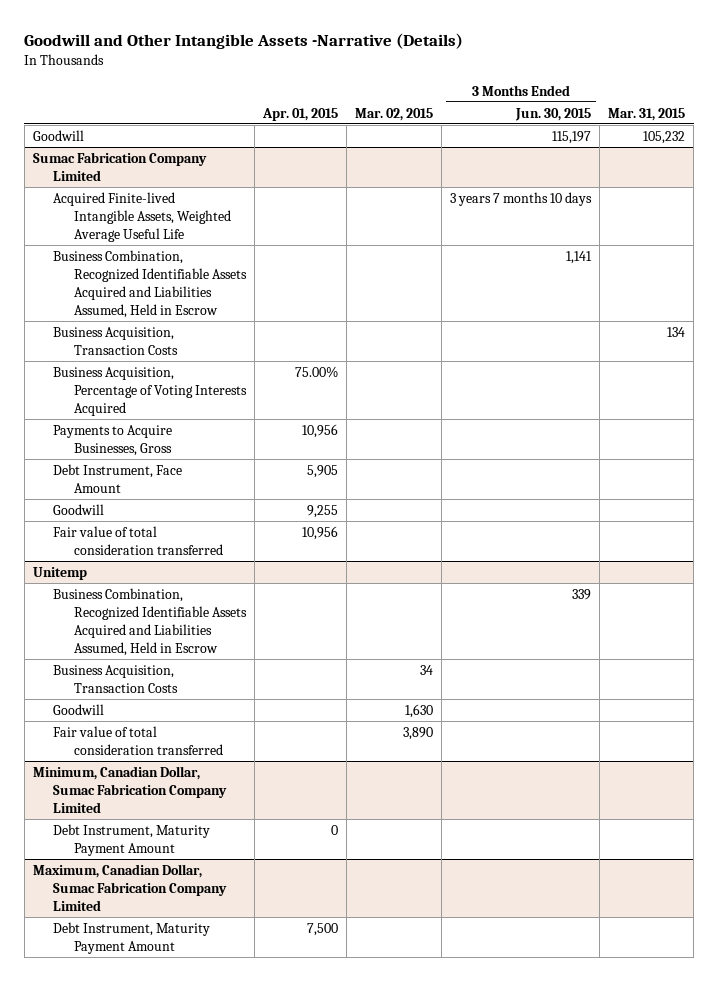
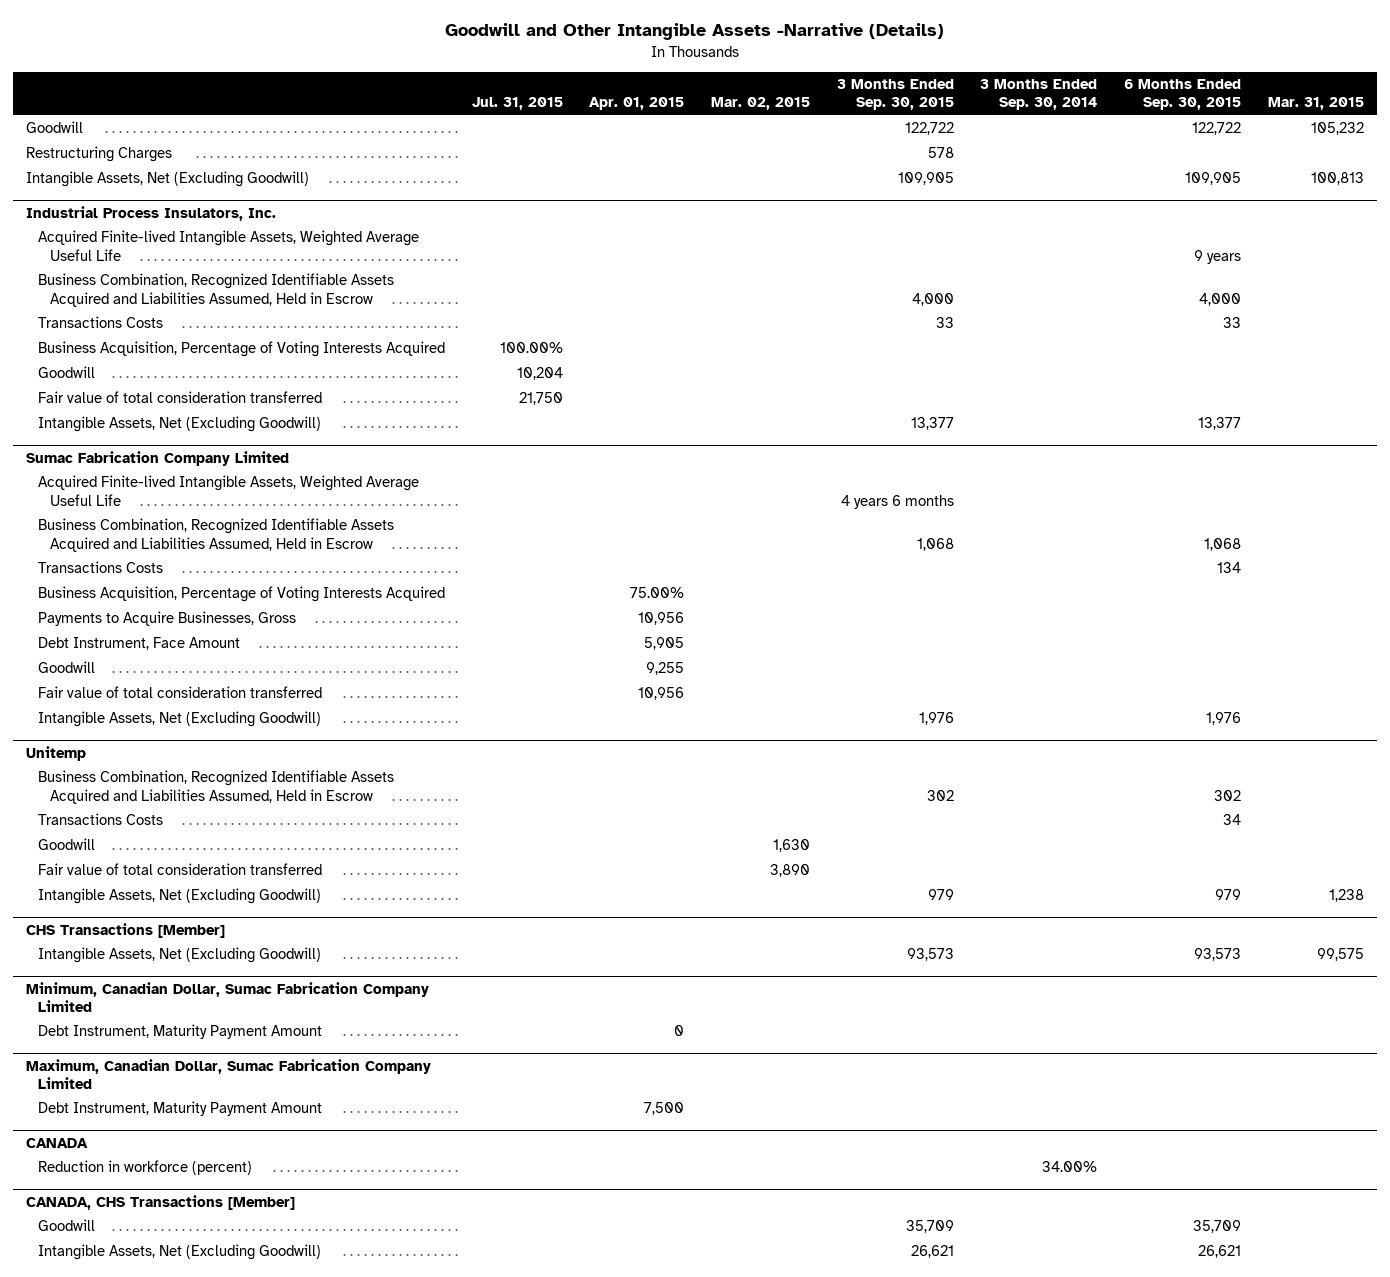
- | Apr. 01, 2015 | Mar. 02, 2015 | 3 Months Ended Jun. 30, 2015 | Mar. 31, 2015
+ | Jul. 31, 2015 | Apr. 01, 2015 | Mar. 02, 2015 | 3 Months Ended Sep. 30, 2015 | 3 Months Ended Sep. 30, 2014 | 6 Months Ended Sep. 30, 2015 | Mar. 31, 2015
+ Restructuring Charges | | | | 578 | | |
+ Intangible Assets, Net (Excluding Goodwill) | | | | 109,905 | | 109,905 | 100,813
+ Industrial Process Insulators, Inc.
+ Acquired Finite-lived Intangible Assets, Weighted Average Useful Life | | | | | | 9 years |
+ Business Combination, Recognized Identifiable Assets Acquired and Liabilities Assumed, Held in Escrow | | | | 4,000 | | 4,000 |
+ Transactions Costs | | | | 33 | | 33 |
+ Business Acquisition, Percentage of Voting Interests Acquired | 100.00% | | | | | |
+ Goodwill | 10,204 | | | | | |
+ Fair value of total consideration transferred | 21,750 | | | | | |
+ Intangible Assets, Net (Excluding Goodwill) | | | | 13,377 | | 13,377 |
@ Sumac Fabrication Company Limited
- Business Acquisition, Transaction Costs | | | | 134
+ Transactions Costs | | | | | | 134 |
+ Intangible Assets, Net (Excluding Goodwill) | | | | 1,976 | | 1,976 |
@ Unitemp
- Business Acquisition, Transaction Costs | | 34 | |
+ Transactions Costs | | | | | | 34 |
+ Intangible Assets, Net (Excluding Goodwill) | | | | 979 | | 979 | 1,238
+ CHS Transactions [Member]
+ Intangible Assets, Net (Excluding Goodwill) | | | | 93,573 | | 93,573 | 99,575
+ CANADA
+ Reduction in workforce (percent) | | | | | 34.00% | |
+ CANADA, CHS Transactions [Member]
+ Goodwill | | | | 35,709 | | 35,709 |
+ Intangible Assets, Net (Excluding Goodwill) | | | | 26,621 | | 26,621 |

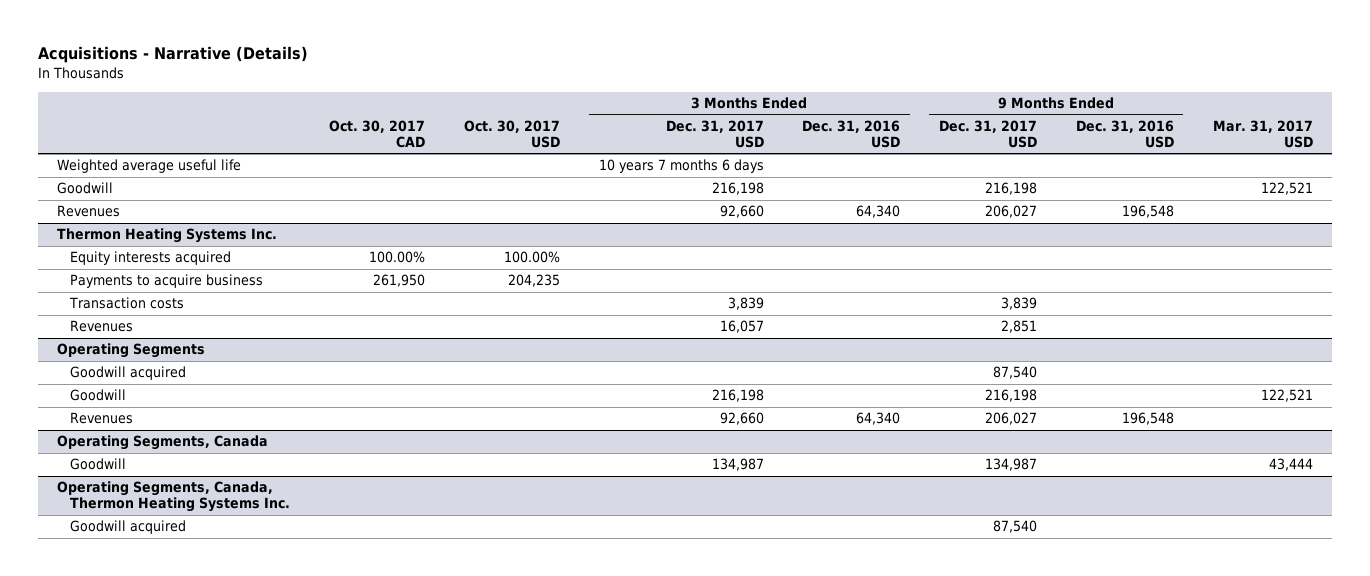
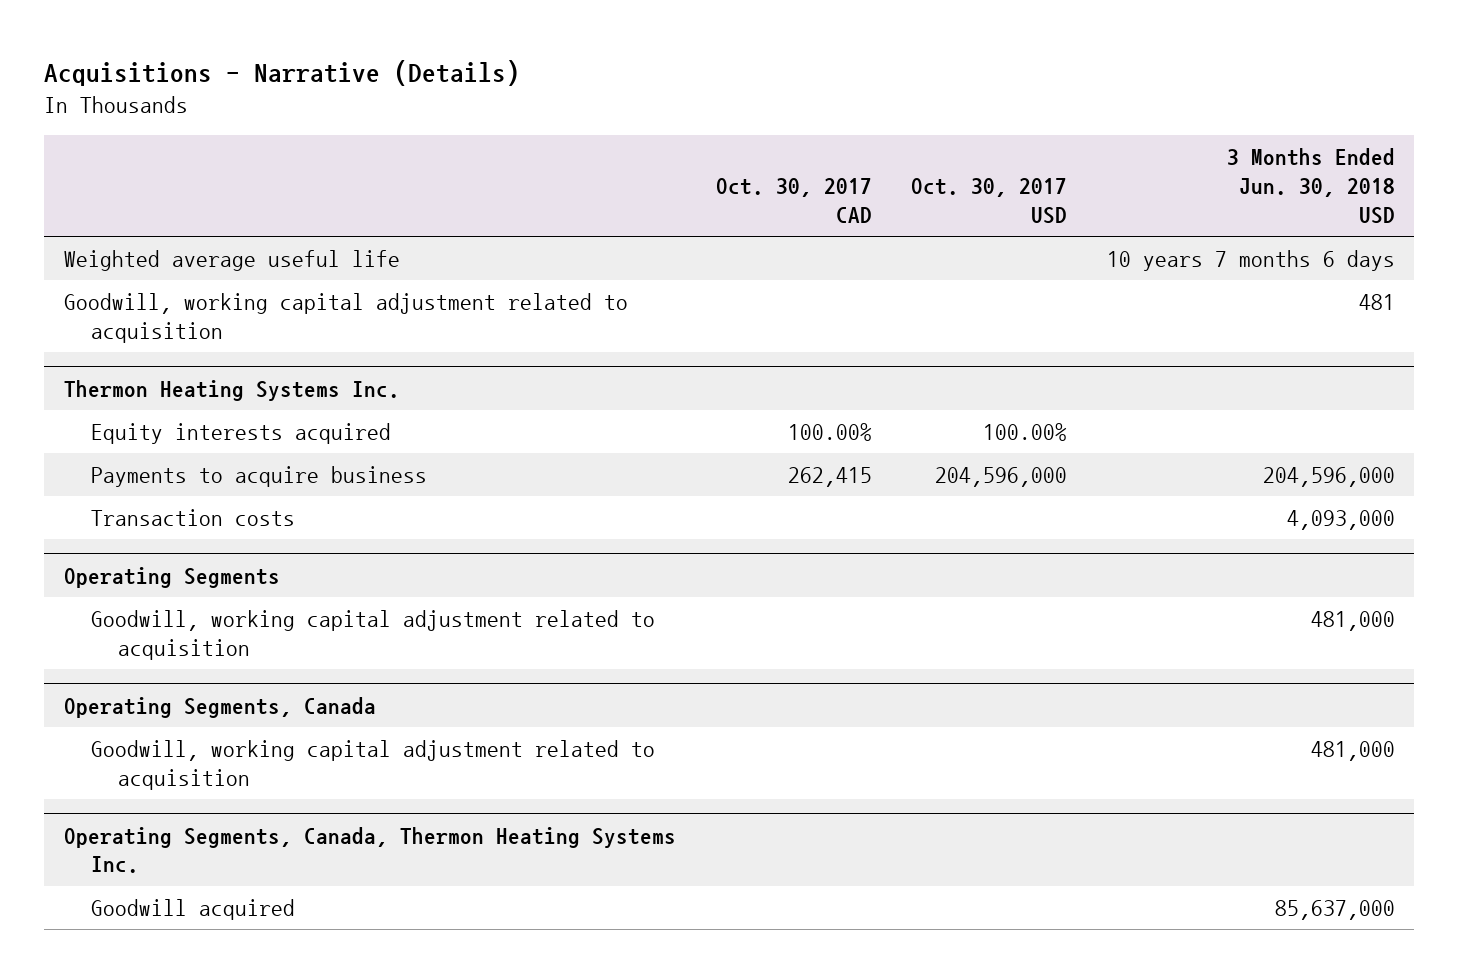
- | Oct. 30, 2017 CAD | Oct. 30, 2017 USD | 3 Months Ended Dec. 31, 2017 USD | 3 Months Ended Dec. 31, 2016 USD | 9 Months Ended Dec. 31, 2017 USD | 9 Months Ended Dec. 31, 2016 USD | Mar. 31, 2017 USD
+ | Oct. 30, 2017 CAD | Oct. 30, 2017 USD | 3 Months Ended Jun. 30, 2018 USD
- Goodwill | | | 216,198 | | 216,198 | | 122,521
- Revenues | | | 92,660 | 64,340 | 206,027 | 196,548 |
+ Goodwill, working capital adjustment related to acquisition | | | 481
@ Thermon Heating Systems Inc.
- Payments to acquire business | 261,950 | 204,235 | | | | |
+ Payments to acquire business | 262,415 | 204,596,000 | 204,596,000
- Revenues | | | 16,057 | | 2,851 | |
@ Operating Segments
- Goodwill acquired | | | | | 87,540 | |
- Goodwill | | | 216,198 | | 216,198 | | 122,521
- Revenues | | | 92,660 | 64,340 | 206,027 | 196,548 |
+ Goodwill, working capital adjustment related to acquisition | | | 481,000
@ Operating Segments, Canada
- Goodwill | | | 134,987 | | 134,987 | | 43,444
+ Goodwill, working capital adjustment related to acquisition | | | 481,000

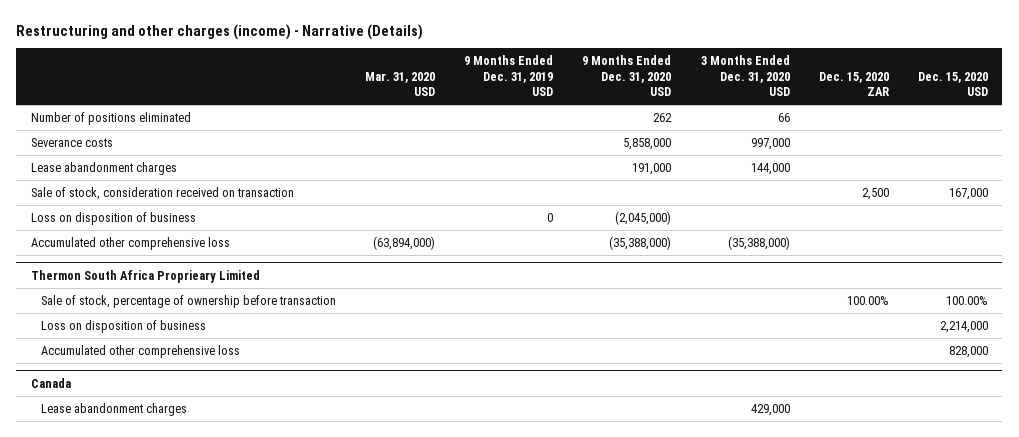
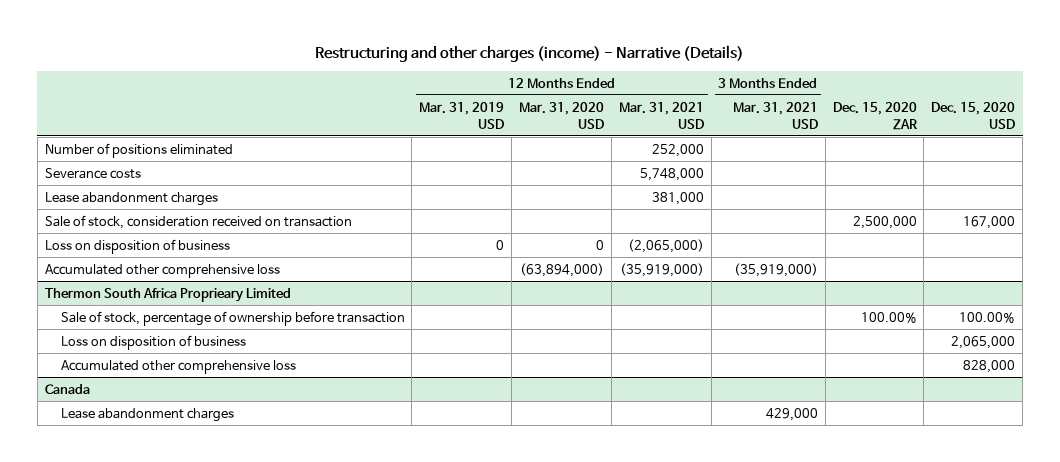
- | Mar. 31, 2020 USD | 9 Months Ended Dec. 31, 2019 USD | 9 Months Ended Dec. 31, 2020 USD | 3 Months Ended Dec. 31, 2020 USD | Dec. 15, 2020 ZAR | Dec. 15, 2020 USD
+ | 12 Months Ended Mar. 31, 2019 USD | 12 Months Ended Mar. 31, 2020 USD | 12 Months Ended Mar. 31, 2021 USD | 3 Months Ended Mar. 31, 2021 USD | Dec. 15, 2020 ZAR | Dec. 15, 2020 USD
- Sale of stock, consideration received on transaction | | | | | 2,500 | 167,000
+ Sale of stock, consideration received on transaction | | | | | 2,500,000 | 167,000
@ Thermon South Africa Proprieary Limited
- Loss on disposition of business | | | | | | 2,214,000
+ Loss on disposition of business | | | | | | 2,065,000

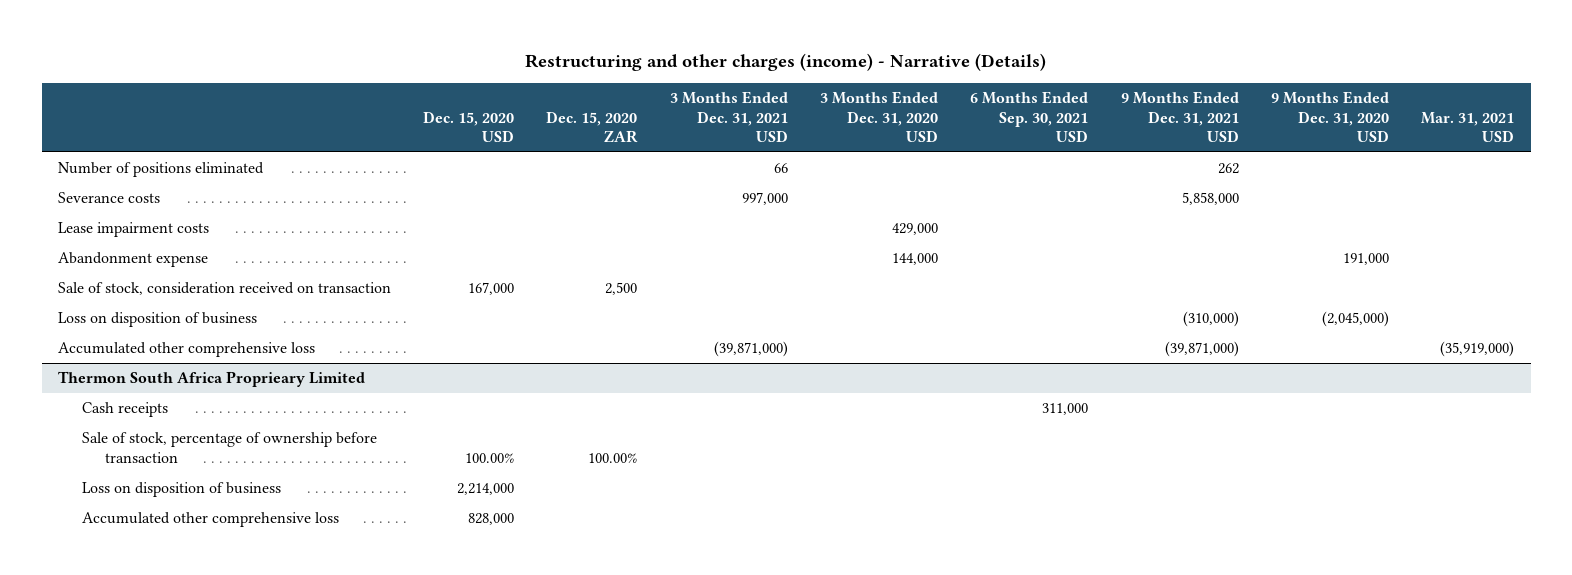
- | 12 Months Ended Mar. 31, 2019 USD | 12 Months Ended Mar. 31, 2020 USD | 12 Months Ended Mar. 31, 2021 USD | 3 Months Ended Mar. 31, 2021 USD | Dec. 15, 2020 ZAR | Dec. 15, 2020 USD
+ | Dec. 15, 2020 USD | Dec. 15, 2020 ZAR | 3 Months Ended Dec. 31, 2021 USD | 3 Months Ended Dec. 31, 2020 USD | 6 Months Ended Sep. 30, 2021 USD | 9 Months Ended Dec. 31, 2021 USD | 9 Months Ended Dec. 31, 2020 USD | Mar. 31, 2021 USD
- Lease abandonment charges | | | 381,000 | | |
- Sale of stock, consideration received on transaction | | | | | 2,500,000 | 167,000
+ Lease impairment costs | | | | 429,000 | | | |
+ Abandonment expense | | | | 144,000 | | | 191,000 |
+ Sale of stock, consideration received on transaction | 167,000 | 2,500 | | | | | |
@ Thermon South Africa Proprieary Limited
+ Cash receipts | | | | | 311,000 | | |
- Loss on disposition of business | | | | | | 2,065,000
+ Loss on disposition of business | 2,214,000 | | | | | | |
- Canada
- Lease abandonment charges | | | | 429,000 | |

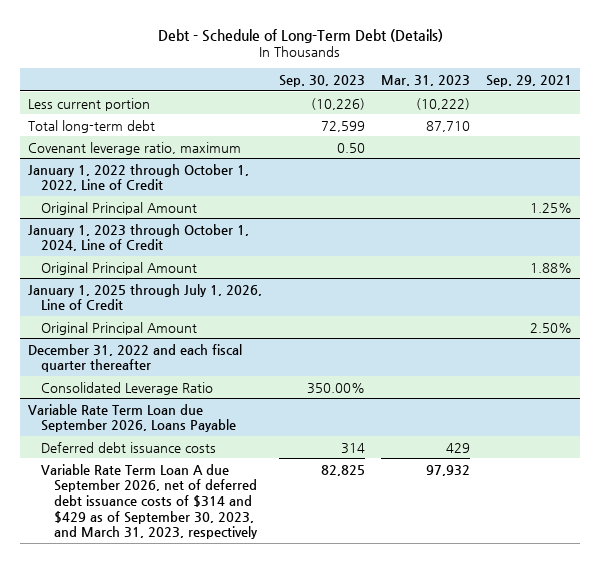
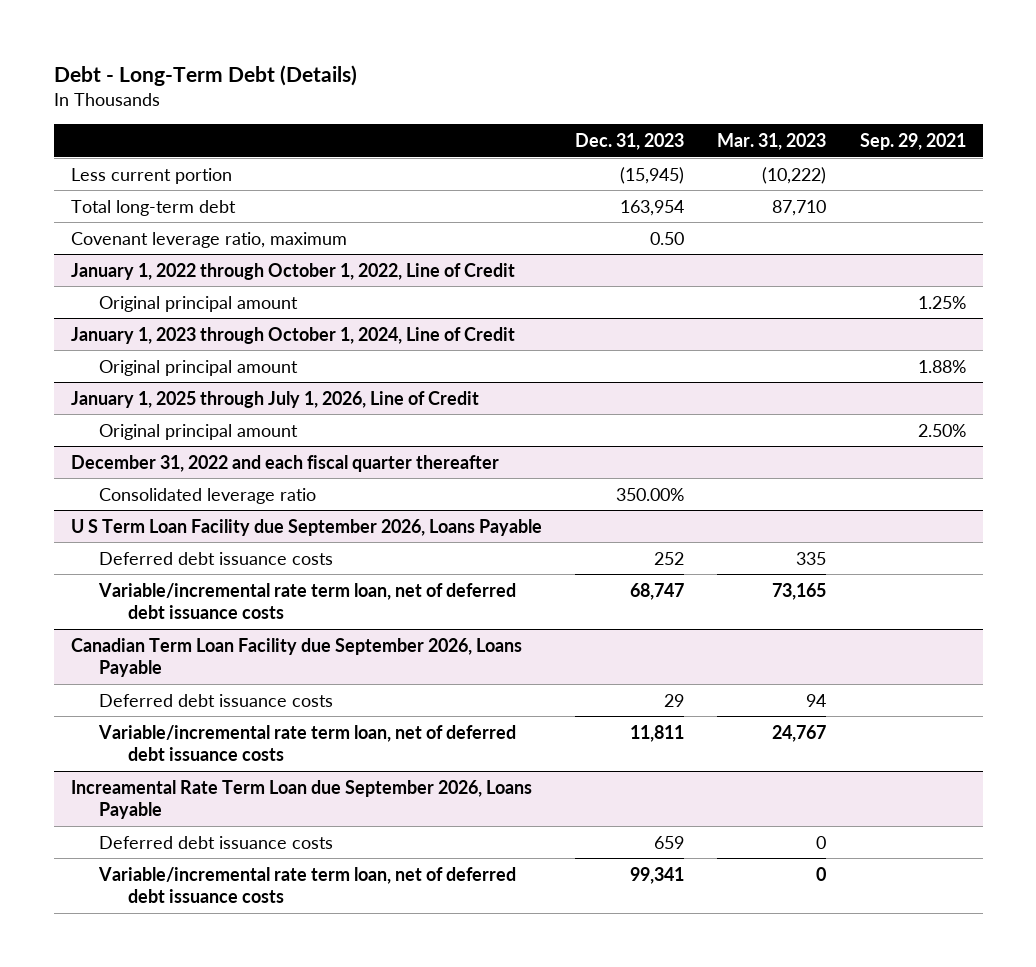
- Debt - Schedule of Long-Term Debt (Details)
+ Debt - Long-Term Debt (Details)
- | Sep. 30, 2023 | Mar. 31, 2023 | Sep. 29, 2021
+ | Dec. 31, 2023 | Mar. 31, 2023 | Sep. 29, 2021
@ January 1, 2022 through October 1, 2022, Line of Credit
- Original Principal Amount | | | 1.25%
+ Original principal amount | | | 1.25%
@ January 1, 2023 through October 1, 2024, Line of Credit
- Original Principal Amount | | | 1.88%
+ Original principal amount | | | 1.88%
@ January 1, 2025 through July 1, 2026, Line of Credit
- Original Principal Amount | | | 2.50%
+ Original principal amount | | | 2.50%
@ December 31, 2022 and each fiscal quarter thereafter
- Consolidated Leverage Ratio | 350.00% | |
- Variable Rate Term Loan due September 2026, Loans Payable
- Deferred debt issuance costs | 314 | 429 |
- Variable Rate Term Loan A due September 2026, net of deferred debt issuance costs of $314 and $429 as of September 30, 2023, and March 31, 2023, respectively | 82,825 | 97,932 |
@ December 31, 2022 and each fiscal quarter thereafter
+ Consolidated leverage ratio | 350.00% | |
+ U S Term Loan Facility due September 2026, Loans Payable
+ Deferred debt issuance costs | 252 | 335 |
+ Variable/incremental rate term loan, net of deferred debt issuance costs | 68,747 | 73,165 |
+ Canadian Term Loan Facility due September 2026, Loans Payable
+ Deferred debt issuance costs | 29 | 94 |
+ Variable/incremental rate term loan, net of deferred debt issuance costs | 11,811 | 24,767 |
+ Increamental Rate Term Loan due September 2026, Loans Payable
+ Deferred debt issuance costs | 659 | 0 |
+ Variable/incremental rate term loan, net of deferred debt issuance costs | 99,341 | 0 |

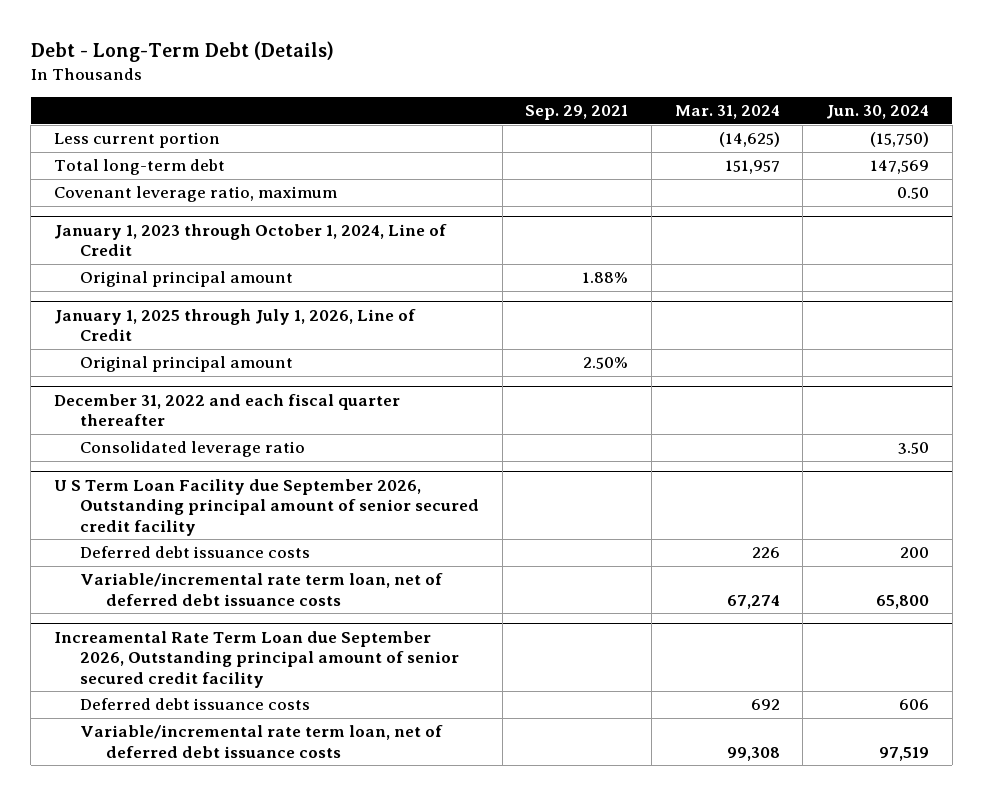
- | Dec. 31, 2023 | Mar. 31, 2023 | Sep. 29, 2021
+ | Sep. 29, 2021 | Mar. 31, 2024 | Jun. 30, 2024
- January 1, 2022 through October 1, 2022, Line of Credit
- Original principal amount | | | 1.25%
- U S Term Loan Facility due September 2026, Loans Payable
+ U S Term Loan Facility due September 2026, Outstanding principal amount of senior secured credit facility
- Canadian Term Loan Facility due September 2026, Loans Payable
- Deferred debt issuance costs | 29 | 94 |
- Variable/incremental rate term loan, net of deferred debt issuance costs | 11,811 | 24,767 |
- Increamental Rate Term Loan due September 2026, Loans Payable
- Deferred debt issuance costs | 659 | 0 |
- Variable/incremental rate term loan, net of deferred debt issuance costs | 99,341 | 0 |
+ Increamental Rate Term Loan due September 2026, Outstanding principal amount of senior secured credit facility
+ Deferred debt issuance costs | | 692 | 606
+ Variable/incremental rate term loan, net of deferred debt issuance costs | | 99,308 | 97,519

